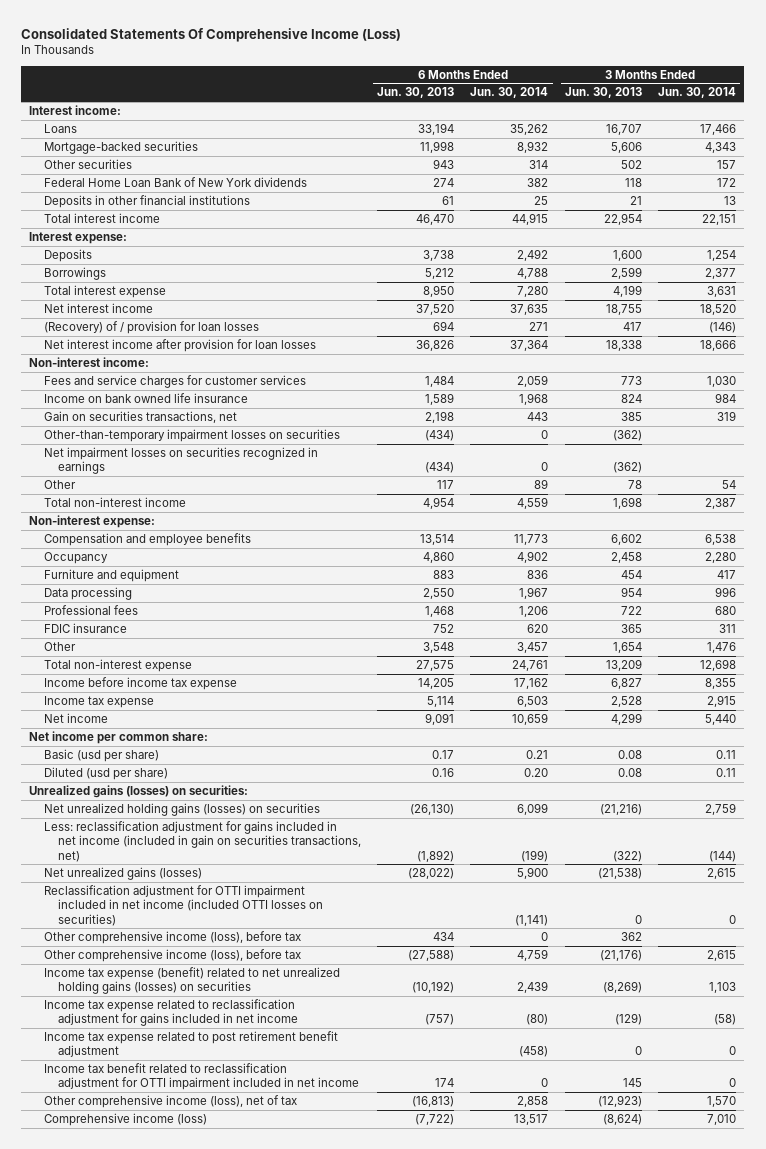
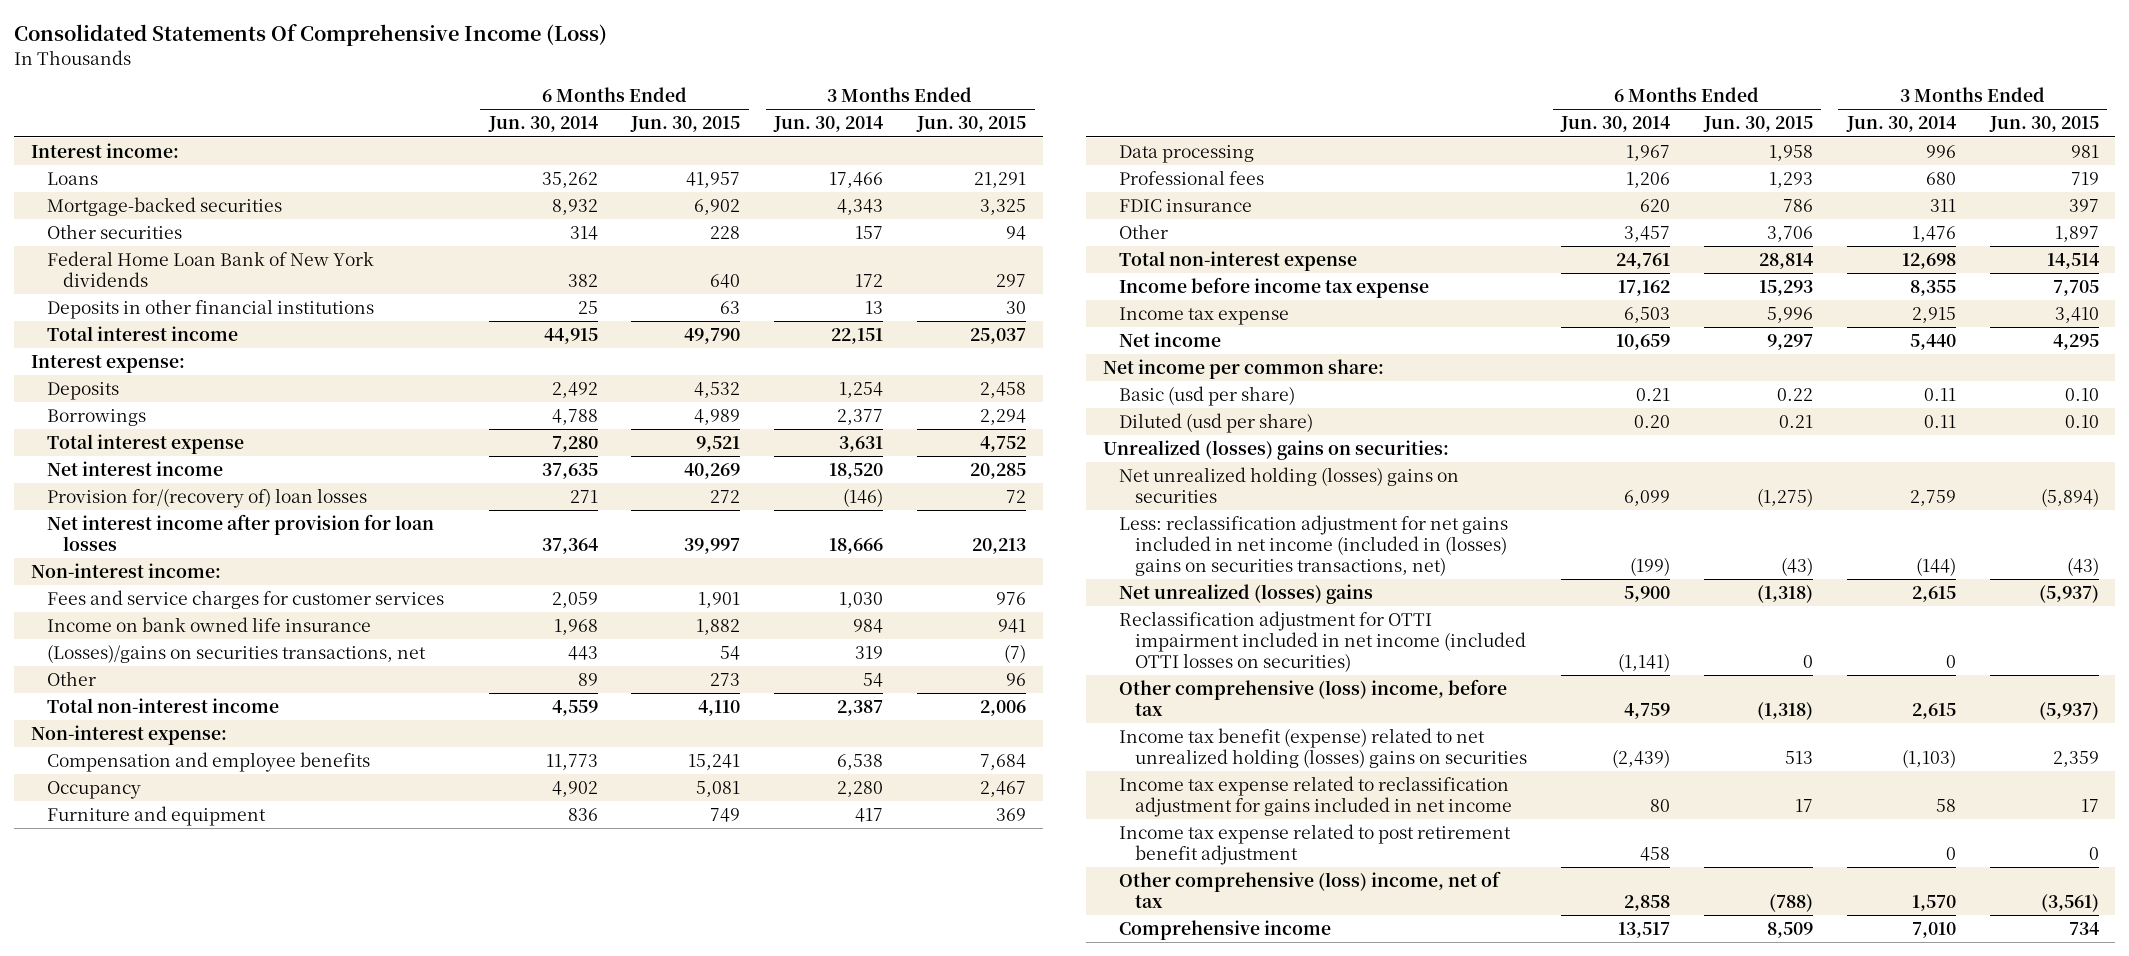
- | 6 Months Ended Jun. 30, 2013 | 6 Months Ended Jun. 30, 2014 | 3 Months Ended Jun. 30, 2013 | 3 Months Ended Jun. 30, 2014
+ | 6 Months Ended Jun. 30, 2014 | 6 Months Ended Jun. 30, 2015 | 3 Months Ended Jun. 30, 2014 | 3 Months Ended Jun. 30, 2015
- (Recovery) of / provision for loan losses | 694 | 271 | 417 | (146)
+ Provision for/(recovery of) loan losses | 271 | 272 | (146) | 72
- Gain on securities transactions, net | 2,198 | 443 | 385 | 319
- Other-than-temporary impairment losses on securities | (434) | 0 | (362) |
- Net impairment losses on securities recognized in earnings | (434) | 0 | (362) |
+ (Losses)/gains on securities transactions, net | 443 | 54 | 319 | (7)
- Unrealized gains (losses) on securities:
- Net unrealized holding gains (losses) on securities | (26,130) | 6,099 | (21,216) | 2,759
- Less: reclassification adjustment for gains included in net income (included in gain on securities transactions, net) | (1,892) | (199) | (322) | (144)
- Net unrealized gains (losses) | (28,022) | 5,900 | (21,538) | 2,615
+ Unrealized (losses) gains on securities:
+ Net unrealized holding (losses) gains on securities | 6,099 | (1,275) | 2,759 | (5,894)
+ Less: reclassification adjustment for net gains included in net income (included in (losses) gains on securities transactions, net) | (199) | (43) | (144) | (43)
+ Net unrealized (losses) gains | 5,900 | (1,318) | 2,615 | (5,937)
- Other comprehensive income (loss), before tax | 434 | 0 | 362 |
- Other comprehensive income (loss), before tax | (27,588) | 4,759 | (21,176) | 2,615
- Income tax expense (benefit) related to net unrealized holding gains (losses) on securities | (10,192) | 2,439 | (8,269) | 1,103
- Income tax expense related to reclassification adjustment for gains included in net income | (757) | (80) | (129) | (58)
- Income tax expense related to post retirement benefit adjustment | | (458) | 0 | 0
- Income tax benefit related to reclassification adjustment for OTTI impairment included in net income | 174 | 0 | 145 | 0
- Other comprehensive income (loss), net of tax | (16,813) | 2,858 | (12,923) | 1,570
- Comprehensive income (loss) | (7,722) | 13,517 | (8,624) | 7,010
+ Other comprehensive (loss) income, before tax | 4,759 | (1,318) | 2,615 | (5,937)
+ Income tax benefit (expense) related to net unrealized holding (losses) gains on securities | (2,439) | 513 | (1,103) | 2,359
+ Income tax expense related to reclassification adjustment for gains included in net income | 80 | 17 | 58 | 17
+ Income tax expense related to post retirement benefit adjustment | 458 | | 0 | 0
+ Other comprehensive (loss) income, net of tax | 2,858 | (788) | 1,570 | (3,561)
+ Comprehensive income | 13,517 | 8,509 | 7,010 | 734

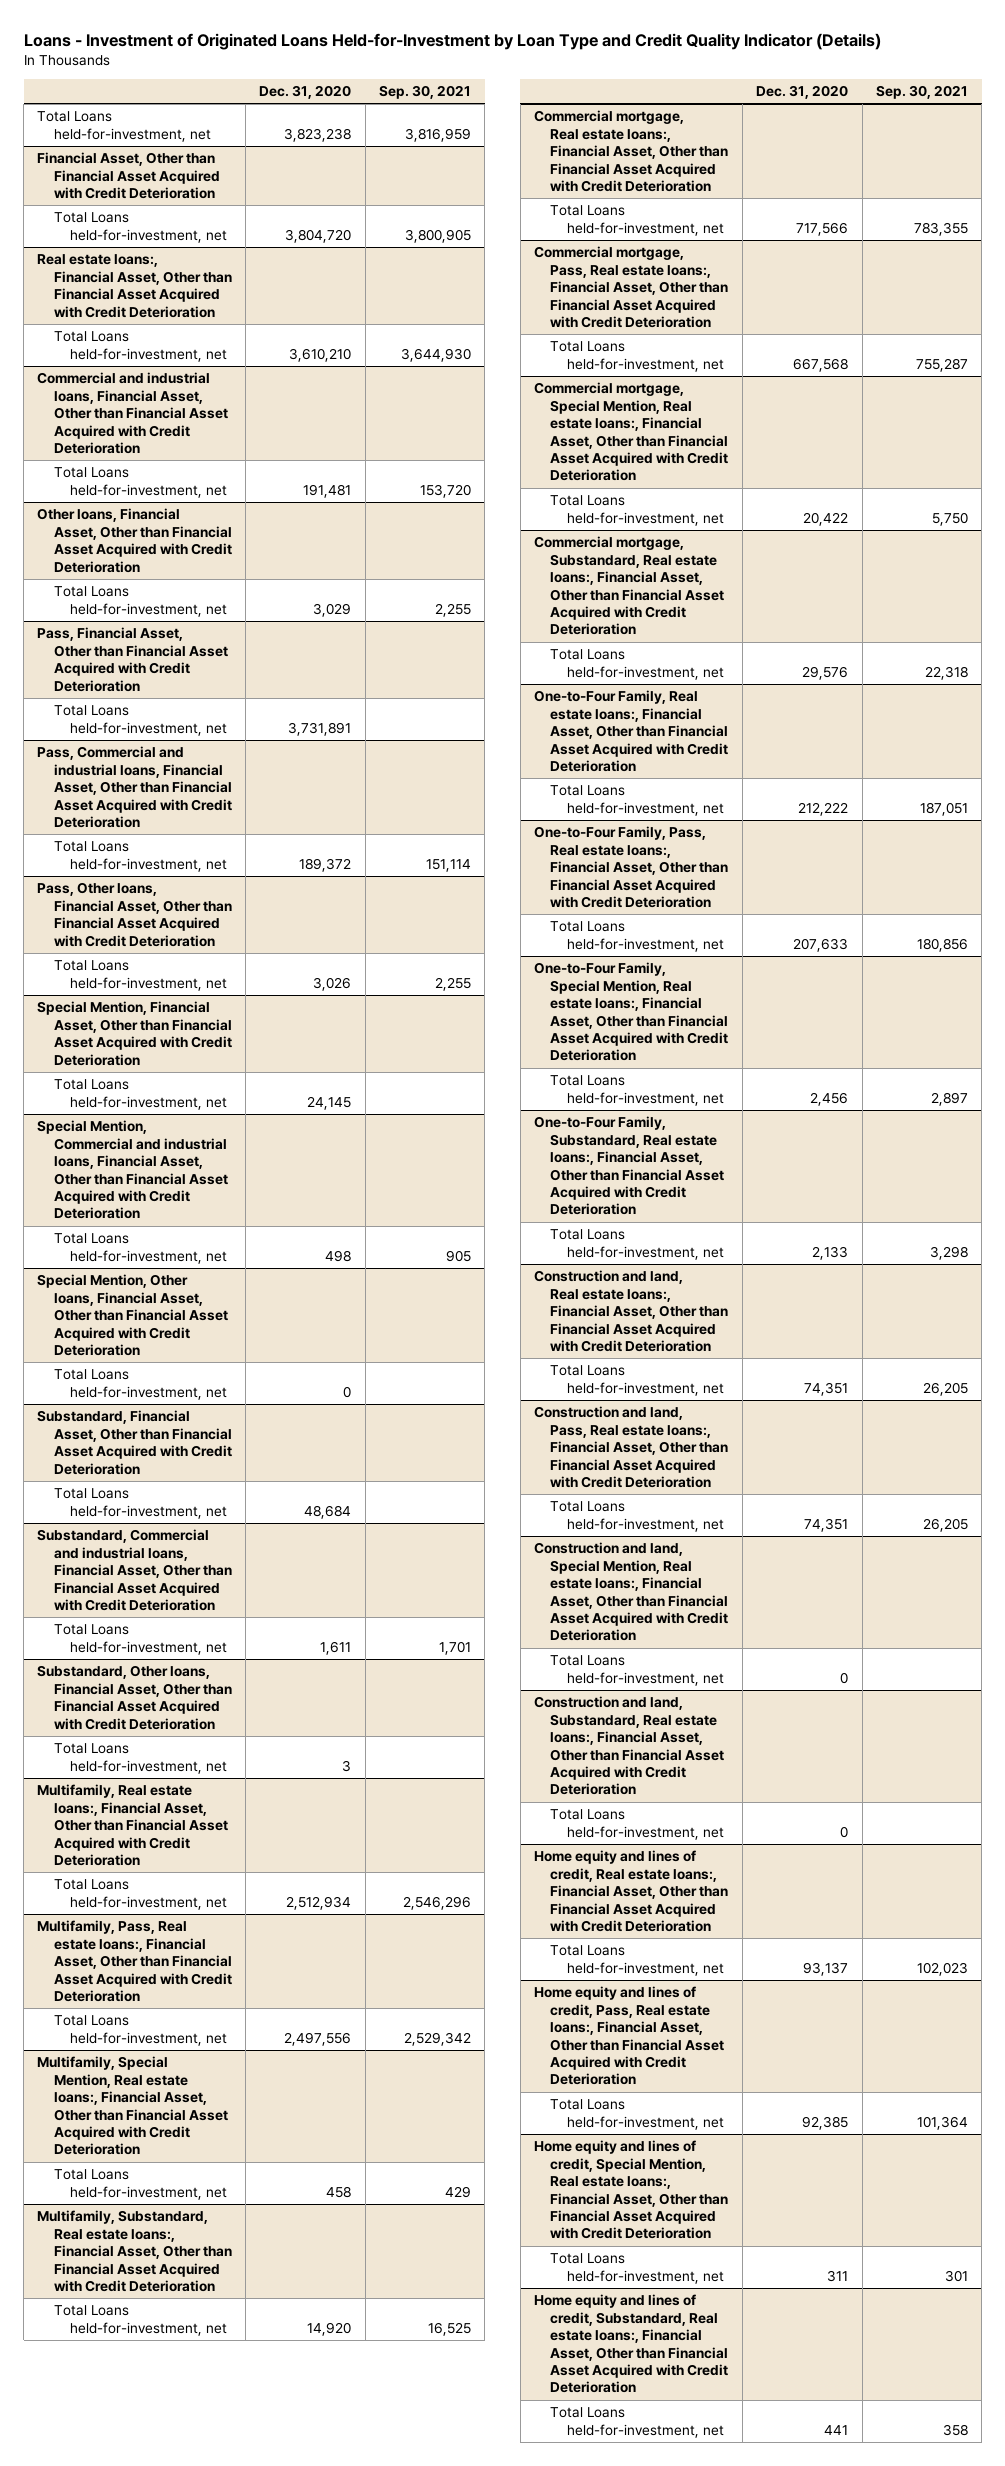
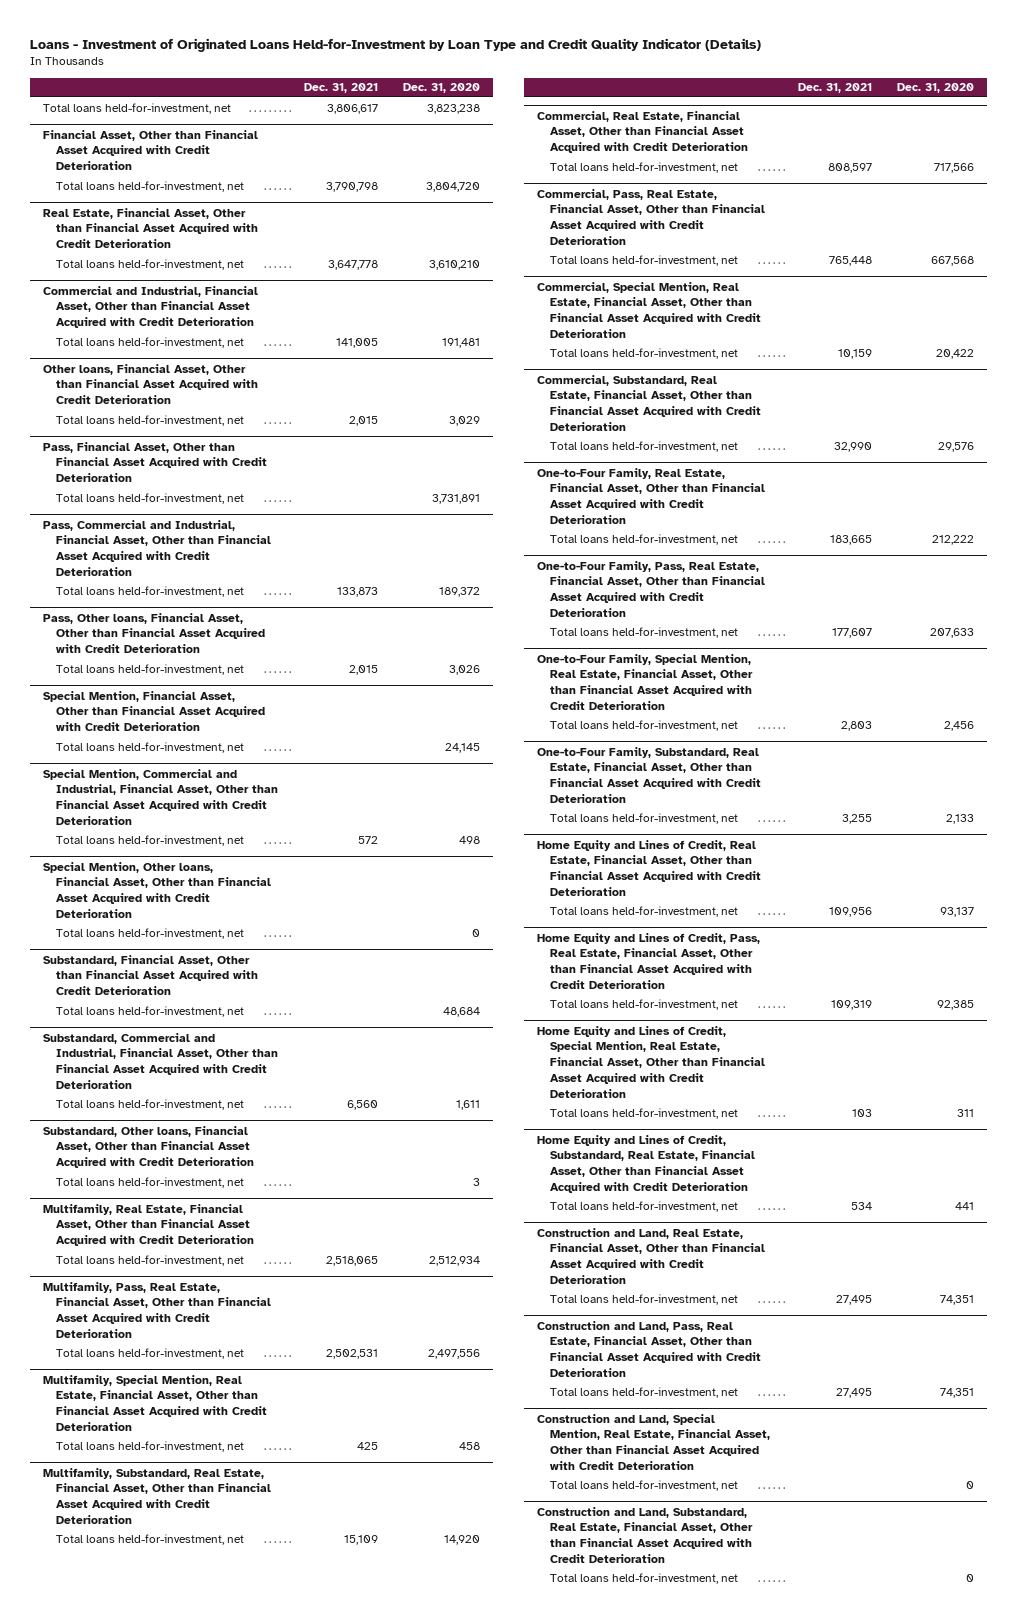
- | Dec. 31, 2020 | Sep. 30, 2021
+ | Dec. 31, 2021 | Dec. 31, 2020
- Total Loans held-for-investment, net | 3,823,238 | 3,816,959
+ Total loans held-for-investment, net | 3,806,617 | 3,823,238
@ Financial Asset, Other than Financial Asset Acquired with Credit Deterioration
- Total Loans held-for-investment, net | 3,804,720 | 3,800,905
- Real estate loans:, Financial Asset, Other than Financial Asset Acquired with Credit Deterioration
- Total Loans held-for-investment, net | 3,610,210 | 3,644,930
- Commercial and industrial loans, Financial Asset, Other than Financial Asset Acquired with Credit Deterioration
- Total Loans held-for-investment, net | 191,481 | 153,720
@ Financial Asset, Other than Financial Asset Acquired with Credit Deterioration
+ Total loans held-for-investment, net | 3,790,798 | 3,804,720
+ Real Estate, Financial Asset, Other than Financial Asset Acquired with Credit Deterioration
+ Total loans held-for-investment, net | 3,647,778 | 3,610,210
+ Commercial and Industrial, Financial Asset, Other than Financial Asset Acquired with Credit Deterioration
+ Total loans held-for-investment, net | 141,005 | 191,481
@ Other loans, Financial Asset, Other than Financial Asset Acquired with Credit Deterioration
- Total Loans held-for-investment, net | 3,029 | 2,255
+ Total loans held-for-investment, net | 2,015 | 3,029
@ Pass, Financial Asset, Other than Financial Asset Acquired with Credit Deterioration
- Total Loans held-for-investment, net | 3,731,891 |
- Pass, Commercial and industrial loans, Financial Asset, Other than Financial Asset Acquired with Credit Deterioration
- Total Loans held-for-investment, net | 189,372 | 151,114
@ Pass, Financial Asset, Other than Financial Asset Acquired with Credit Deterioration
+ Total loans held-for-investment, net | | 3,731,891
+ Pass, Commercial and Industrial, Financial Asset, Other than Financial Asset Acquired with Credit Deterioration
+ Total loans held-for-investment, net | 133,873 | 189,372
@ Pass, Other loans, Financial Asset, Other than Financial Asset Acquired with Credit Deterioration
- Total Loans held-for-investment, net | 3,026 | 2,255
+ Total loans held-for-investment, net | 2,015 | 3,026
@ Special Mention, Financial Asset, Other than Financial Asset Acquired with Credit Deterioration
- Total Loans held-for-investment, net | 24,145 |
- Special Mention, Commercial and industrial loans, Financial Asset, Other than Financial Asset Acquired with Credit Deterioration
- Total Loans held-for-investment, net | 498 | 905
@ Special Mention, Financial Asset, Other than Financial Asset Acquired with Credit Deterioration
+ Total loans held-for-investment, net | | 24,145
+ Special Mention, Commercial and Industrial, Financial Asset, Other than Financial Asset Acquired with Credit Deterioration
+ Total loans held-for-investment, net | 572 | 498
@ Special Mention, Other loans, Financial Asset, Other than Financial Asset Acquired with Credit Deterioration
- Total Loans held-for-investment, net | 0 |
+ Total loans held-for-investment, net | | 0
@ Substandard, Financial Asset, Other than Financial Asset Acquired with Credit Deterioration
- Total Loans held-for-investment, net | 48,684 |
- Substandard, Commercial and industrial loans, Financial Asset, Other than Financial Asset Acquired with Credit Deterioration
- Total Loans held-for-investment, net | 1,611 | 1,701
@ Substandard, Financial Asset, Other than Financial Asset Acquired with Credit Deterioration
+ Total loans held-for-investment, net | | 48,684
+ Substandard, Commercial and Industrial, Financial Asset, Other than Financial Asset Acquired with Credit Deterioration
+ Total loans held-for-investment, net | 6,560 | 1,611
@ Substandard, Other loans, Financial Asset, Other than Financial Asset Acquired with Credit Deterioration
- Total Loans held-for-investment, net | 3 |
- Multifamily, Real estate loans:, Financial Asset, Other than Financial Asset Acquired with Credit Deterioration
- Total Loans held-for-investment, net | 2,512,934 | 2,546,296
- Multifamily, Pass, Real estate loans:, Financial Asset, Other than Financial Asset Acquired with Credit Deterioration
- Total Loans held-for-investment, net | 2,497,556 | 2,529,342
- Multifamily, Special Mention, Real estate loans:, Financial Asset, Other than Financial Asset Acquired with Credit Deterioration
- Total Loans held-for-investment, net | 458 | 429
- Multifamily, Substandard, Real estate loans:, Financial Asset, Other than Financial Asset Acquired with Credit Deterioration
- Total Loans held-for-investment, net | 14,920 | 16,525
- Commercial mortgage, Real estate loans:, Financial Asset, Other than Financial Asset Acquired with Credit Deterioration
- Total Loans held-for-investment, net | 717,566 | 783,355
- Commercial mortgage, Pass, Real estate loans:, Financial Asset, Other than Financial Asset Acquired with Credit Deterioration
- Total Loans held-for-investment, net | 667,568 | 755,287
- Commercial mortgage, Special Mention, Real estate loans:, Financial Asset, Other than Financial Asset Acquired with Credit Deterioration
- Total Loans held-for-investment, net | 20,422 | 5,750
- Commercial mortgage, Substandard, Real estate loans:, Financial Asset, Other than Financial Asset Acquired with Credit Deterioration
- Total Loans held-for-investment, net | 29,576 | 22,318
- One-to-Four Family, Real estate loans:, Financial Asset, Other than Financial Asset Acquired with Credit Deterioration
- Total Loans held-for-investment, net | 212,222 | 187,051
- One-to-Four Family, Pass, Real estate loans:, Financial Asset, Other than Financial Asset Acquired with Credit Deterioration
- Total Loans held-for-investment, net | 207,633 | 180,856
- One-to-Four Family, Special Mention, Real estate loans:, Financial Asset, Other than Financial Asset Acquired with Credit Deterioration
- Total Loans held-for-investment, net | 2,456 | 2,897
- One-to-Four Family, Substandard, Real estate loans:, Financial Asset, Other than Financial Asset Acquired with Credit Deterioration
- Total Loans held-for-investment, net | 2,133 | 3,298
- Construction and land, Real estate loans:, Financial Asset, Other than Financial Asset Acquired with Credit Deterioration
- Total Loans held-for-investment, net | 74,351 | 26,205
- Construction and land, Pass, Real estate loans:, Financial Asset, Other than Financial Asset Acquired with Credit Deterioration
- Total Loans held-for-investment, net | 74,351 | 26,205
- Construction and land, Special Mention, Real estate loans:, Financial Asset, Other than Financial Asset Acquired with Credit Deterioration
- Total Loans held-for-investment, net | 0 |
- Construction and land, Substandard, Real estate loans:, Financial Asset, Other than Financial Asset Acquired with Credit Deterioration
- Total Loans held-for-investment, net | 0 |
- Home equity and lines of credit, Real estate loans:, Financial Asset, Other than Financial Asset Acquired with Credit Deterioration
- Total Loans held-for-investment, net | 93,137 | 102,023
- Home equity and lines of credit, Pass, Real estate loans:, Financial Asset, Other than Financial Asset Acquired with Credit Deterioration
- Total Loans held-for-investment, net | 92,385 | 101,364
- Home equity and lines of credit, Special Mention, Real estate loans:, Financial Asset, Other than Financial Asset Acquired with Credit Deterioration
- Total Loans held-for-investment, net | 311 | 301
- Home equity and lines of credit, Substandard, Real estate loans:, Financial Asset, Other than Financial Asset Acquired with Credit Deterioration
- Total Loans held-for-investment, net | 441 | 358
@ Substandard, Other loans, Financial Asset, Other than Financial Asset Acquired with Credit Deterioration
+ Total loans held-for-investment, net | | 3
+ Multifamily, Real Estate, Financial Asset, Other than Financial Asset Acquired with Credit Deterioration
+ Total loans held-for-investment, net | 2,518,065 | 2,512,934
+ Multifamily, Pass, Real Estate, Financial Asset, Other than Financial Asset Acquired with Credit Deterioration
+ Total loans held-for-investment, net | 2,502,531 | 2,497,556
+ Multifamily, Special Mention, Real Estate, Financial Asset, Other than Financial Asset Acquired with Credit Deterioration
+ Total loans held-for-investment, net | 425 | 458
+ Multifamily, Substandard, Real Estate, Financial Asset, Other than Financial Asset Acquired with Credit Deterioration
+ Total loans held-for-investment, net | 15,109 | 14,920
+ Commercial, Real Estate, Financial Asset, Other than Financial Asset Acquired with Credit Deterioration
+ Total loans held-for-investment, net | 808,597 | 717,566
+ Commercial, Pass, Real Estate, Financial Asset, Other than Financial Asset Acquired with Credit Deterioration
+ Total loans held-for-investment, net | 765,448 | 667,568
+ Commercial, Special Mention, Real Estate, Financial Asset, Other than Financial Asset Acquired with Credit Deterioration
+ Total loans held-for-investment, net | 10,159 | 20,422
+ Commercial, Substandard, Real Estate, Financial Asset, Other than Financial Asset Acquired with Credit Deterioration
+ Total loans held-for-investment, net | 32,990 | 29,576
+ One-to-Four Family, Real Estate, Financial Asset, Other than Financial Asset Acquired with Credit Deterioration
+ Total loans held-for-investment, net | 183,665 | 212,222
+ One-to-Four Family, Pass, Real Estate, Financial Asset, Other than Financial Asset Acquired with Credit Deterioration
+ Total loans held-for-investment, net | 177,607 | 207,633
+ One-to-Four Family, Special Mention, Real Estate, Financial Asset, Other than Financial Asset Acquired with Credit Deterioration
+ Total loans held-for-investment, net | 2,803 | 2,456
+ One-to-Four Family, Substandard, Real Estate, Financial Asset, Other than Financial Asset Acquired with Credit Deterioration
+ Total loans held-for-investment, net | 3,255 | 2,133
+ Home Equity and Lines of Credit, Real Estate, Financial Asset, Other than Financial Asset Acquired with Credit Deterioration
+ Total loans held-for-investment, net | 109,956 | 93,137
+ Home Equity and Lines of Credit, Pass, Real Estate, Financial Asset, Other than Financial Asset Acquired with Credit Deterioration
+ Total loans held-for-investment, net | 109,319 | 92,385
+ Home Equity and Lines of Credit, Special Mention, Real Estate, Financial Asset, Other than Financial Asset Acquired with Credit Deterioration
+ Total loans held-for-investment, net | 103 | 311
+ Home Equity and Lines of Credit, Substandard, Real Estate, Financial Asset, Other than Financial Asset Acquired with Credit Deterioration
+ Total loans held-for-investment, net | 534 | 441
+ Construction and Land, Real Estate, Financial Asset, Other than Financial Asset Acquired with Credit Deterioration
+ Total loans held-for-investment, net | 27,495 | 74,351
+ Construction and Land, Pass, Real Estate, Financial Asset, Other than Financial Asset Acquired with Credit Deterioration
+ Total loans held-for-investment, net | 27,495 | 74,351
+ Construction and Land, Special Mention, Real Estate, Financial Asset, Other than Financial Asset Acquired with Credit Deterioration
+ Total loans held-for-investment, net | | 0
+ Construction and Land, Substandard, Real Estate, Financial Asset, Other than Financial Asset Acquired with Credit Deterioration
+ Total loans held-for-investment, net | | 0

